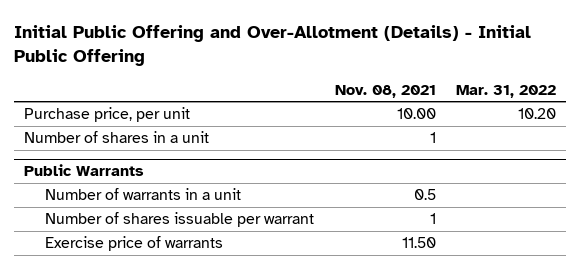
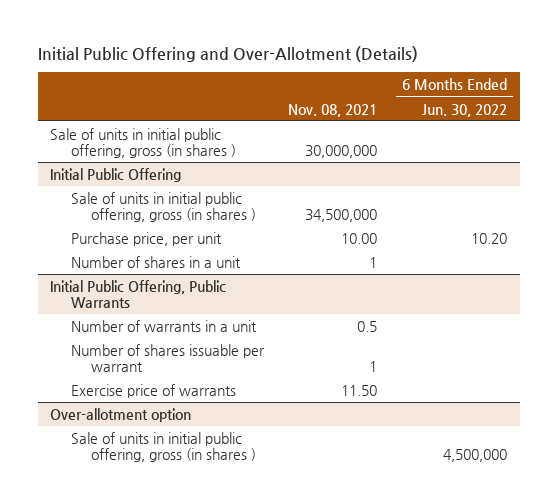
- Initial Public Offering and Over-Allotment (Details) - Initial Public Offering
+ Initial Public Offering and Over-Allotment (Details)
- | Nov. 08, 2021 | Mar. 31, 2022
+ | Nov. 08, 2021 | 6 Months Ended Jun. 30, 2022
+ Sale of units in initial public offering, gross (in shares ) | 30,000,000 |
+ Initial Public Offering
+ Sale of units in initial public offering, gross (in shares ) | 34,500,000 |
- Public Warrants
+ Initial Public Offering, Public Warrants
+ Over-allotment option
+ Sale of units in initial public offering, gross (in shares ) | | 4,500,000

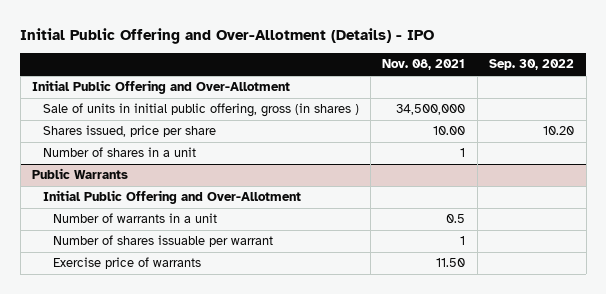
- Initial Public Offering and Over-Allotment (Details)
+ Initial Public Offering and Over-Allotment (Details) - IPO
- | Nov. 08, 2021 | 6 Months Ended Jun. 30, 2022
+ | Nov. 08, 2021 | Sep. 30, 2022
- Sale of units in initial public offering, gross (in shares ) | 30,000,000 |
- Initial Public Offering
+ Initial Public Offering and Over-Allotment
- Purchase price, per unit | 10.00 | 10.20
+ Shares issued, price per share | 10.00 | 10.20
- Initial Public Offering, Public Warrants
+ Public Warrants
+ Initial Public Offering and Over-Allotment
- Over-allotment option
- Sale of units in initial public offering, gross (in shares ) | | 4,500,000

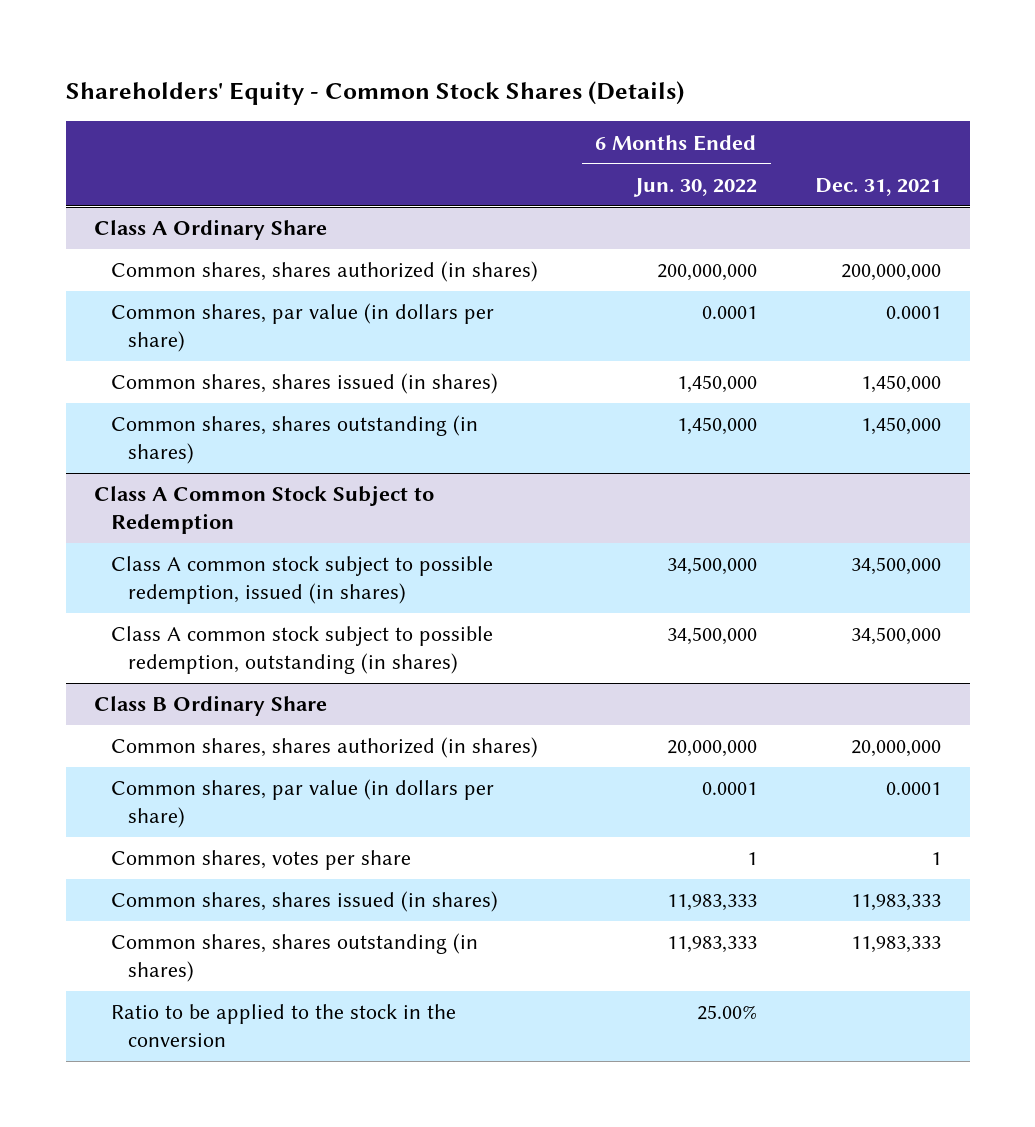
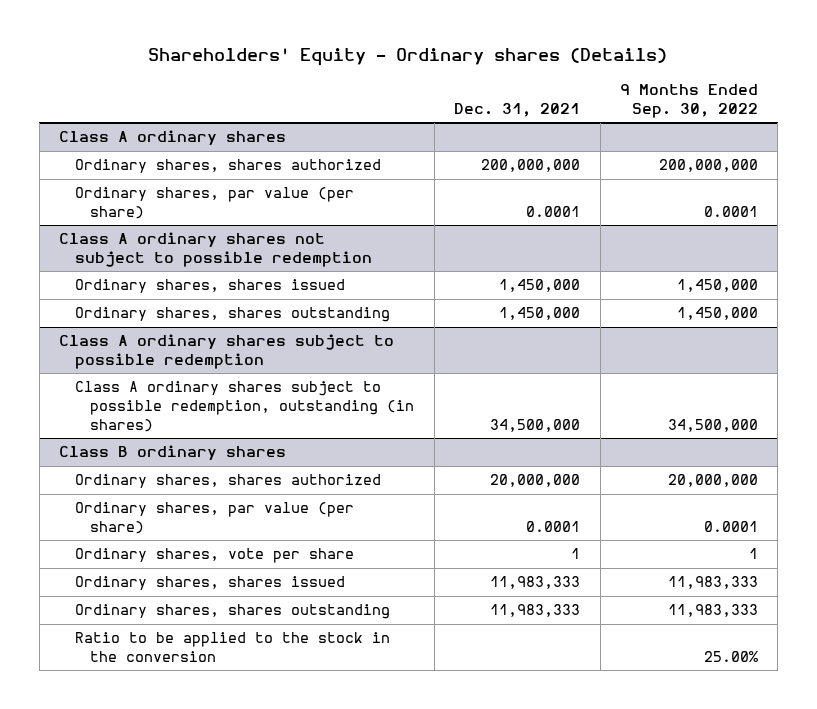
- Shareholders' Equity - Common Stock Shares (Details)
+ Shareholders' Equity - Ordinary shares (Details)
- | 6 Months Ended Jun. 30, 2022 | Dec. 31, 2021
+ | Dec. 31, 2021 | 9 Months Ended Sep. 30, 2022
- Class A Ordinary Share
- Common shares, shares authorized (in shares) | 200,000,000 | 200,000,000
- Common shares, par value (in dollars per share) | 0.0001 | 0.0001
- Common shares, shares issued (in shares) | 1,450,000 | 1,450,000
- Common shares, shares outstanding (in shares) | 1,450,000 | 1,450,000
- Class A Common Stock Subject to Redemption
- Class A common stock subject to possible redemption, issued (in shares) | 34,500,000 | 34,500,000
- Class A common stock subject to possible redemption, outstanding (in shares) | 34,500,000 | 34,500,000
- Class B Ordinary Share
- Common shares, shares authorized (in shares) | 20,000,000 | 20,000,000
- Common shares, par value (in dollars per share) | 0.0001 | 0.0001
- Common shares, votes per share | 1 | 1
- Common shares, shares issued (in shares) | 11,983,333 | 11,983,333
- Common shares, shares outstanding (in shares) | 11,983,333 | 11,983,333
+ Class A ordinary shares
+ Ordinary shares, shares authorized | 200,000,000 | 200,000,000
+ Ordinary shares, par value (per share) | 0.0001 | 0.0001
+ Class A ordinary shares not subject to possible redemption
+ Ordinary shares, shares issued | 1,450,000 | 1,450,000
+ Ordinary shares, shares outstanding | 1,450,000 | 1,450,000
+ Class A ordinary shares subject to possible redemption
+ Class A ordinary shares subject to possible redemption, outstanding (in shares) | 34,500,000 | 34,500,000
+ Class B ordinary shares
+ Ordinary shares, shares authorized | 20,000,000 | 20,000,000
+ Ordinary shares, par value (per share) | 0.0001 | 0.0001
+ Ordinary shares, vote per share | 1 | 1
+ Ordinary shares, shares issued | 11,983,333 | 11,983,333
+ Ordinary shares, shares outstanding | 11,983,333 | 11,983,333

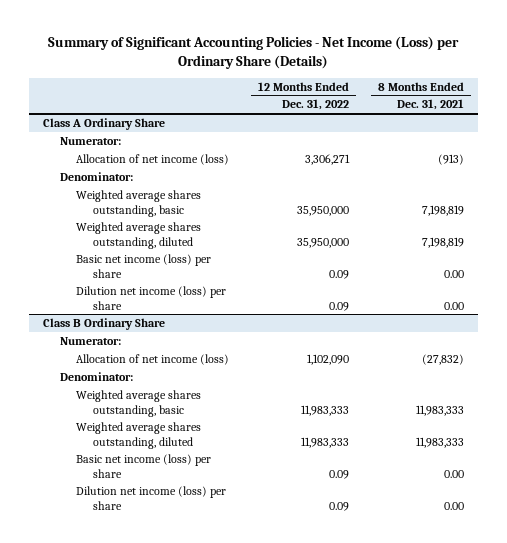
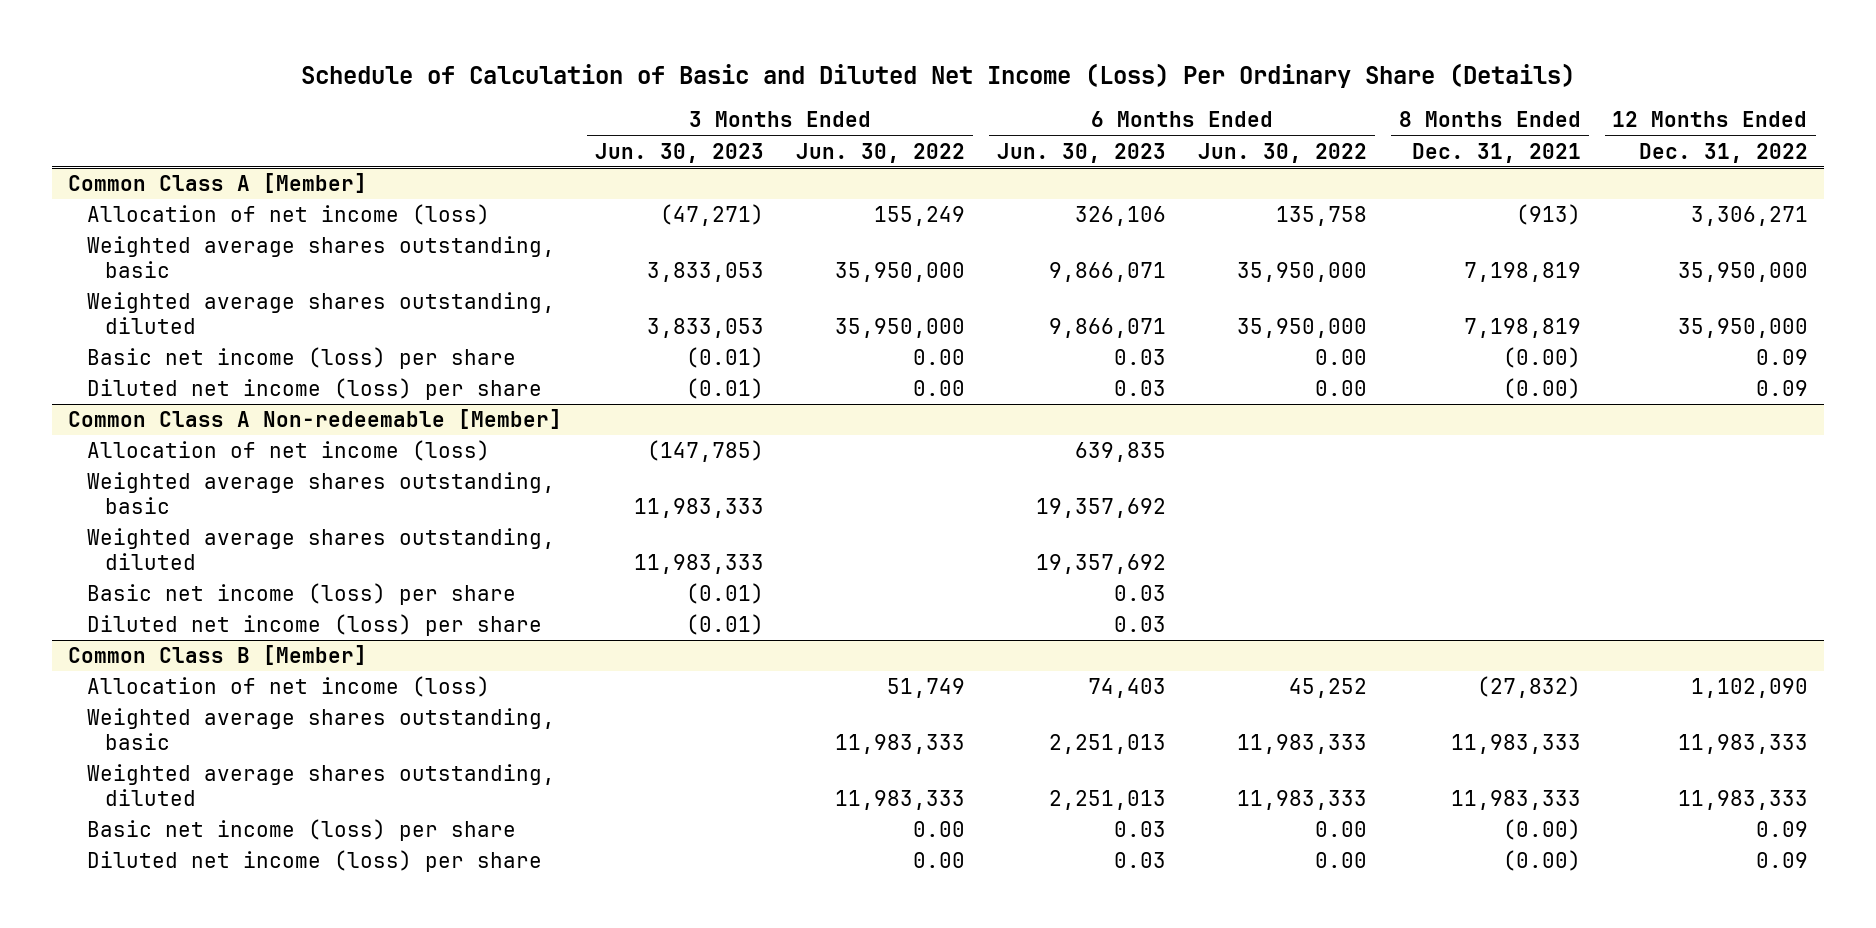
- Summary of Significant Accounting Policies - Net Income (Loss) per Ordinary Share (Details)
+ Schedule of Calculation of Basic and Diluted Net Income (Loss) Per Ordinary Share (Details)
- | 12 Months Ended Dec. 31, 2022 | 8 Months Ended Dec. 31, 2021
+ | 3 Months Ended Jun. 30, 2023 | 3 Months Ended Jun. 30, 2022 | 6 Months Ended Jun. 30, 2023 | 6 Months Ended Jun. 30, 2022 | 8 Months Ended Dec. 31, 2021 | 12 Months Ended Dec. 31, 2022
- Class A Ordinary Share
- Numerator:
+ Common Class A [Member]
- Denominator:
- Basic net income (loss) per share | 0.09 | 0.00
- Dilution net income (loss) per share | 0.09 | 0.00
- Class B Ordinary Share
- Numerator:
+ Basic net income (loss) per share | (0.01) | 0.00 | 0.03 | 0.00 | (0.00) | 0.09
+ Diluted net income (loss) per share | (0.01) | 0.00 | 0.03 | 0.00 | (0.00) | 0.09
+ Common Class A Non-redeemable [Member]
+ Allocation of net income (loss) | (147,785) | | 639,835 | | |
+ Weighted average shares outstanding, basic | 11,983,333 | | 19,357,692 | | |
+ Weighted average shares outstanding, diluted | 11,983,333 | | 19,357,692 | | |
+ Basic net income (loss) per share | (0.01) | | 0.03 | | |
+ Diluted net income (loss) per share | (0.01) | | 0.03 | | |
+ Common Class B [Member]
- Denominator:
- Basic net income (loss) per share | 0.09 | 0.00
- Dilution net income (loss) per share | 0.09 | 0.00
+ Basic net income (loss) per share | | 0.00 | 0.03 | 0.00 | (0.00) | 0.09
+ Diluted net income (loss) per share | | 0.00 | 0.03 | 0.00 | (0.00) | 0.09

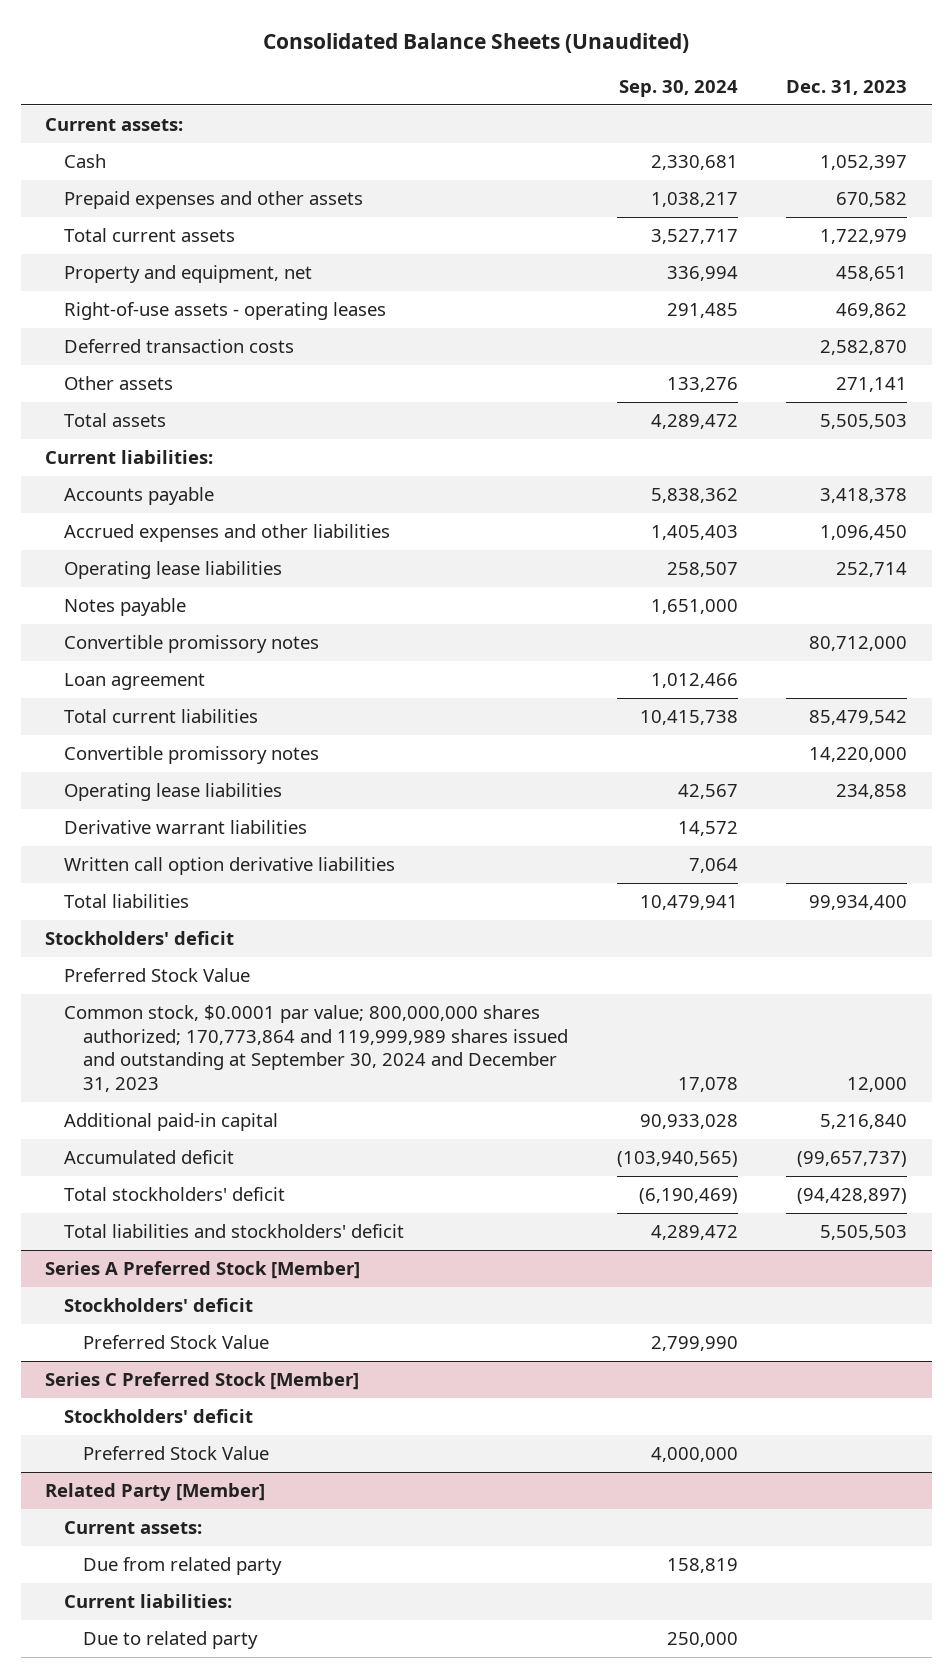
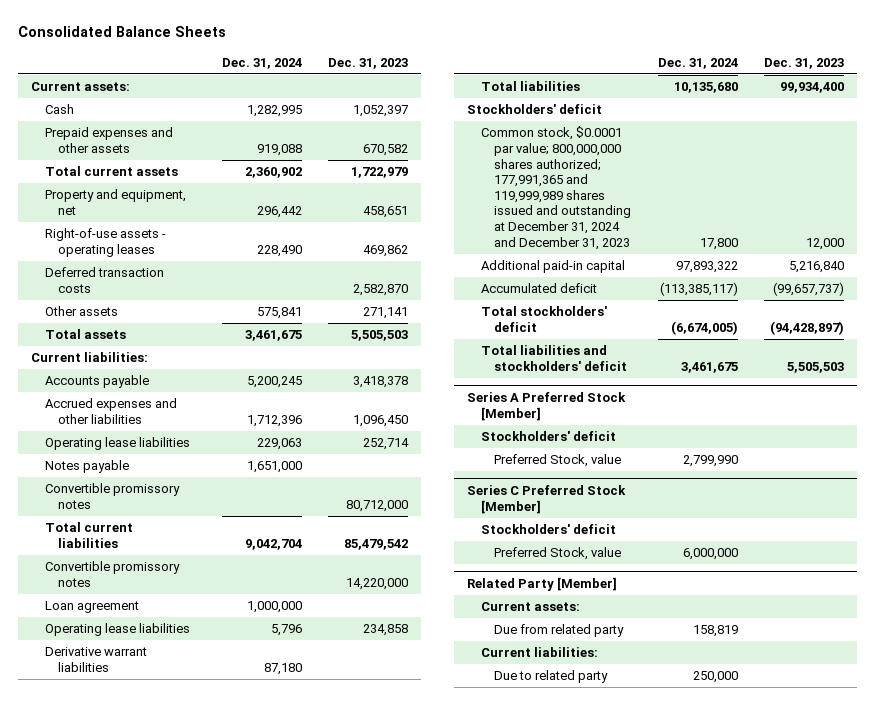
- Consolidated Balance Sheets (Unaudited)
+ Consolidated Balance Sheets
- | Sep. 30, 2024 | Dec. 31, 2023
+ | Dec. 31, 2024 | Dec. 31, 2023
moved down: Loan agreement | 1,000,000 |
- Written call option derivative liabilities | 7,064 |
- Preferred Stock Value
- Common stock, $0.0001 par value; 800,000,000 shares authorized; 170,773,864 and 119,999,989 shares issued and outstanding at September 30, 2024 and December 31, 2023 | 17,078 | 12,000
+ Common stock, $0.0001 par value; 800,000,000 shares authorized; 177,991,365 and 119,999,989 shares issued and outstanding at December 31, 2024 and December 31, 2023 | 17,800 | 12,000
@ Series A Preferred Stock [Member]
- Preferred Stock Value | 2,799,990 |
+ Preferred Stock, value | 2,799,990 |
@ Series C Preferred Stock [Member]
- Preferred Stock Value | 4,000,000 |
+ Preferred Stock, value | 6,000,000 |

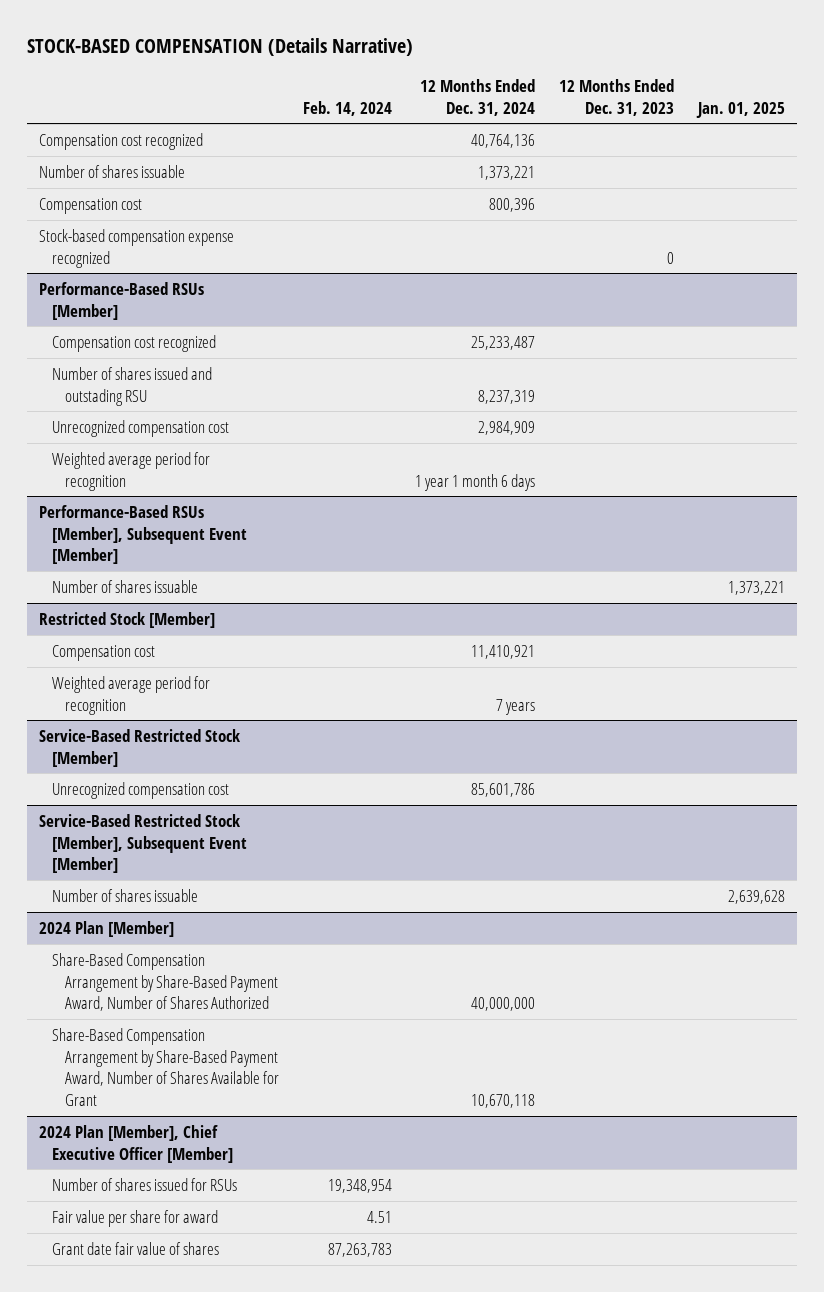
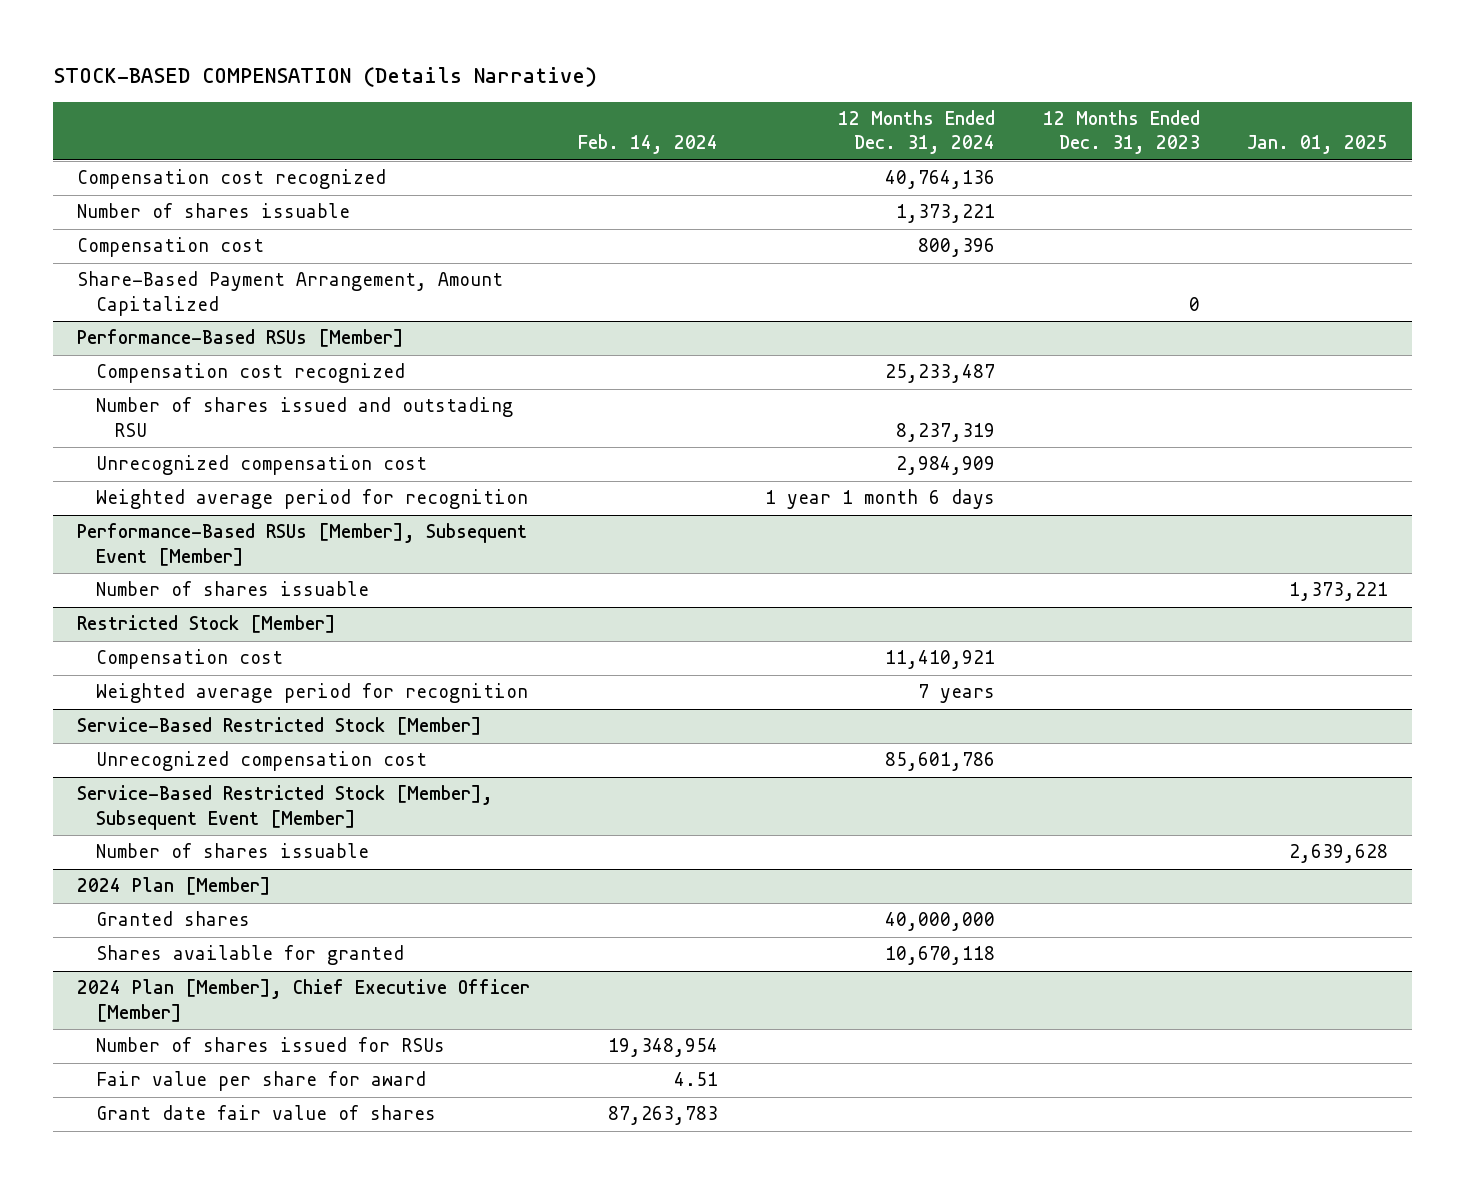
- Stock-based compensation expense recognized | | | 0 |
+ Share-Based Payment Arrangement, Amount Capitalized | | | 0 |
@ 2024 Plan [Member]
- Share-Based Compensation Arrangement by Share-Based Payment Award, Number of Shares Authorized | | 40,000,000 | |
- Share-Based Compensation Arrangement by Share-Based Payment Award, Number of Shares Available for Grant | | 10,670,118 | |
+ Granted shares | | 40,000,000 | |
+ Shares available for granted | | 10,670,118 | |

